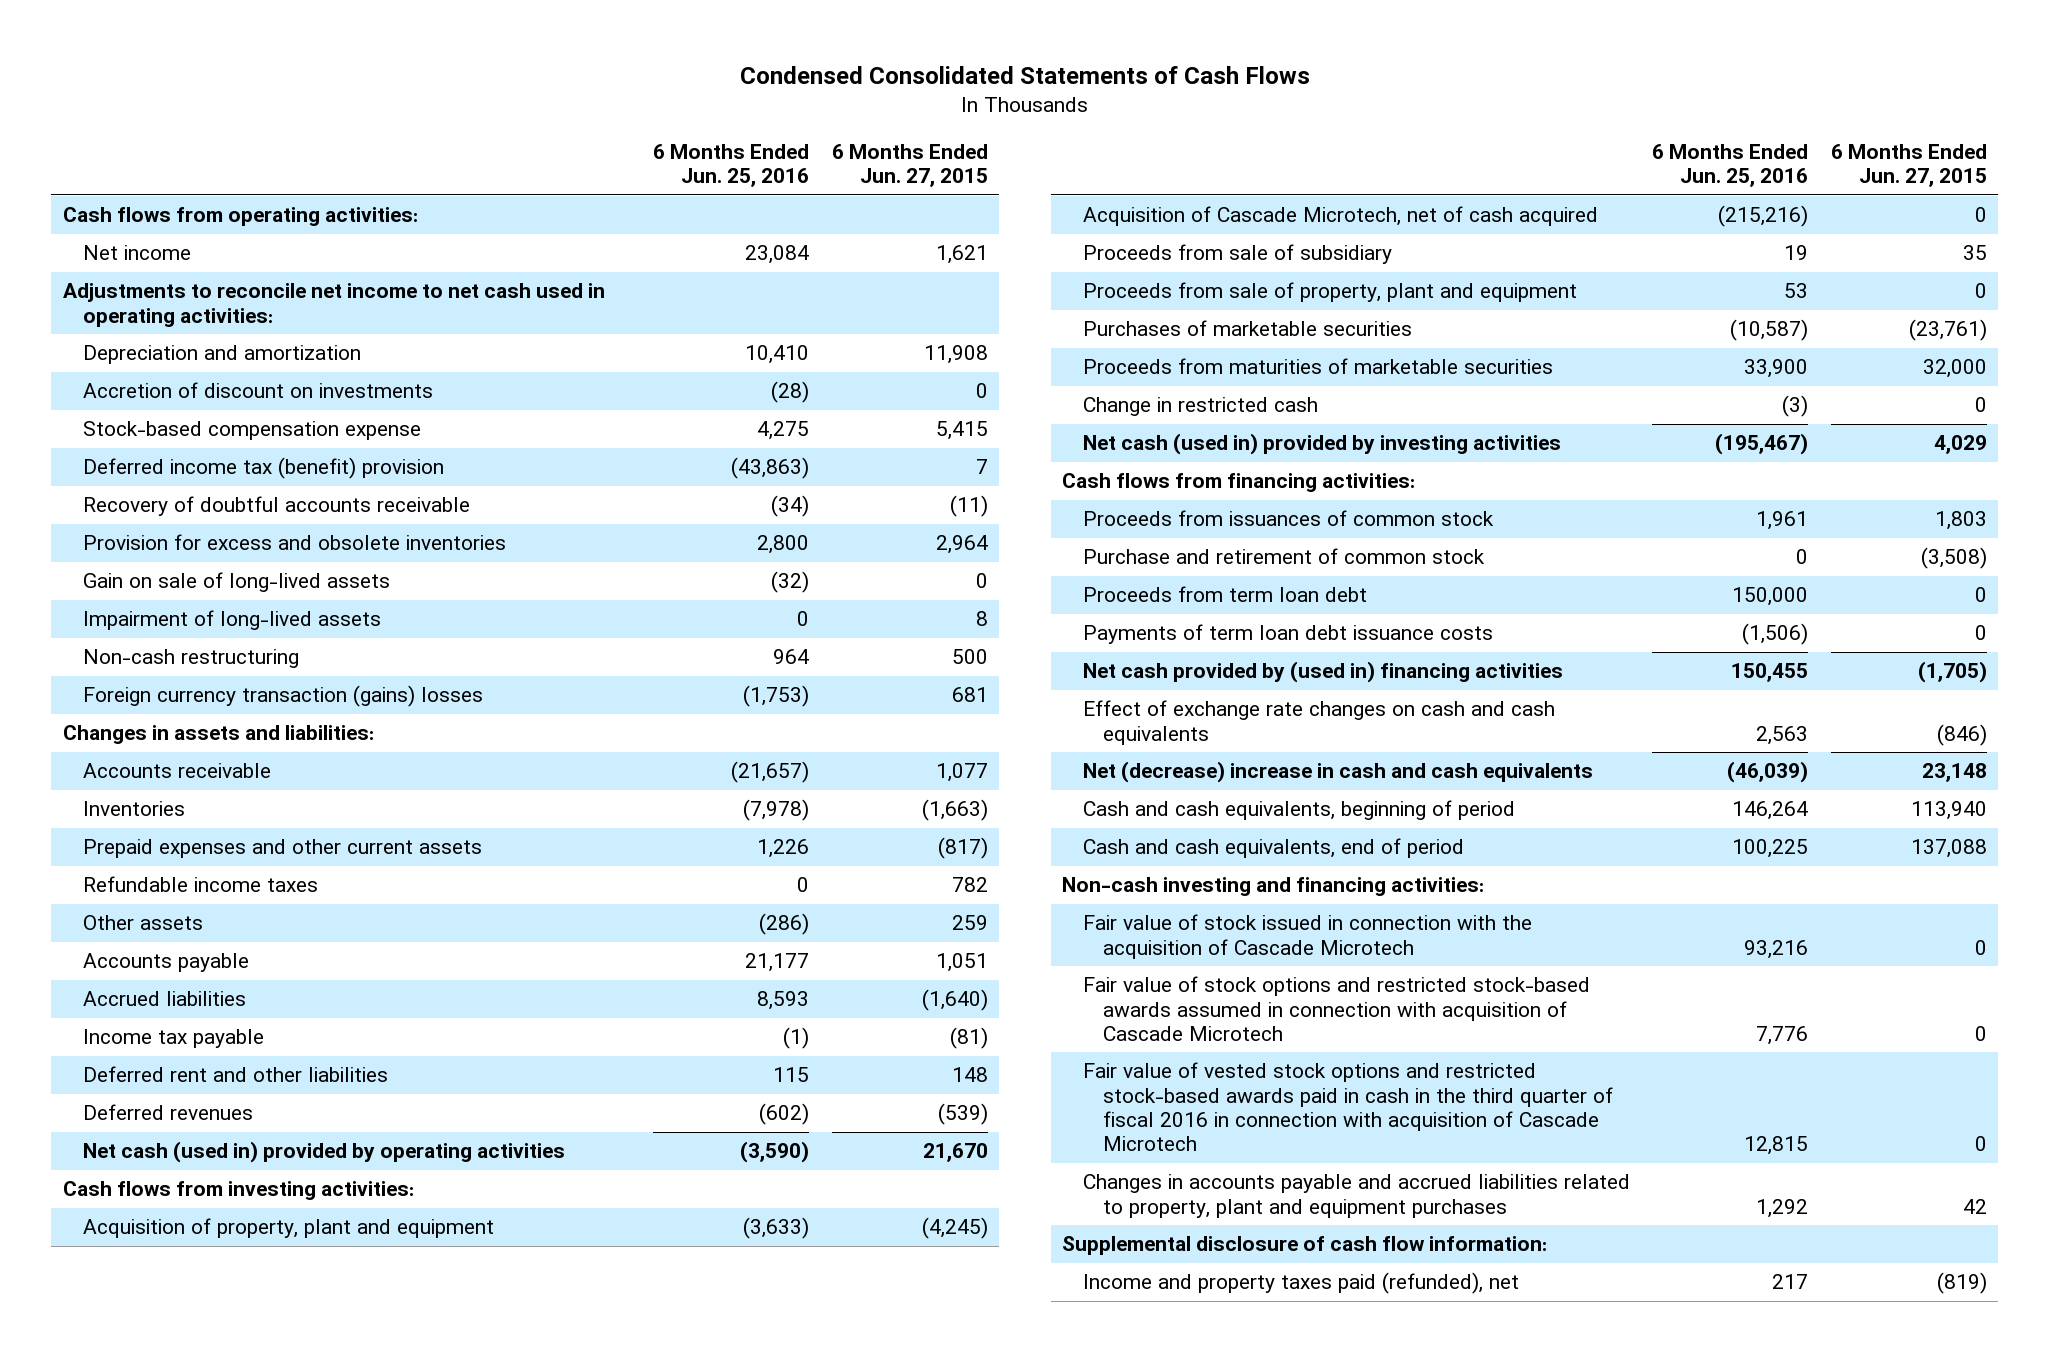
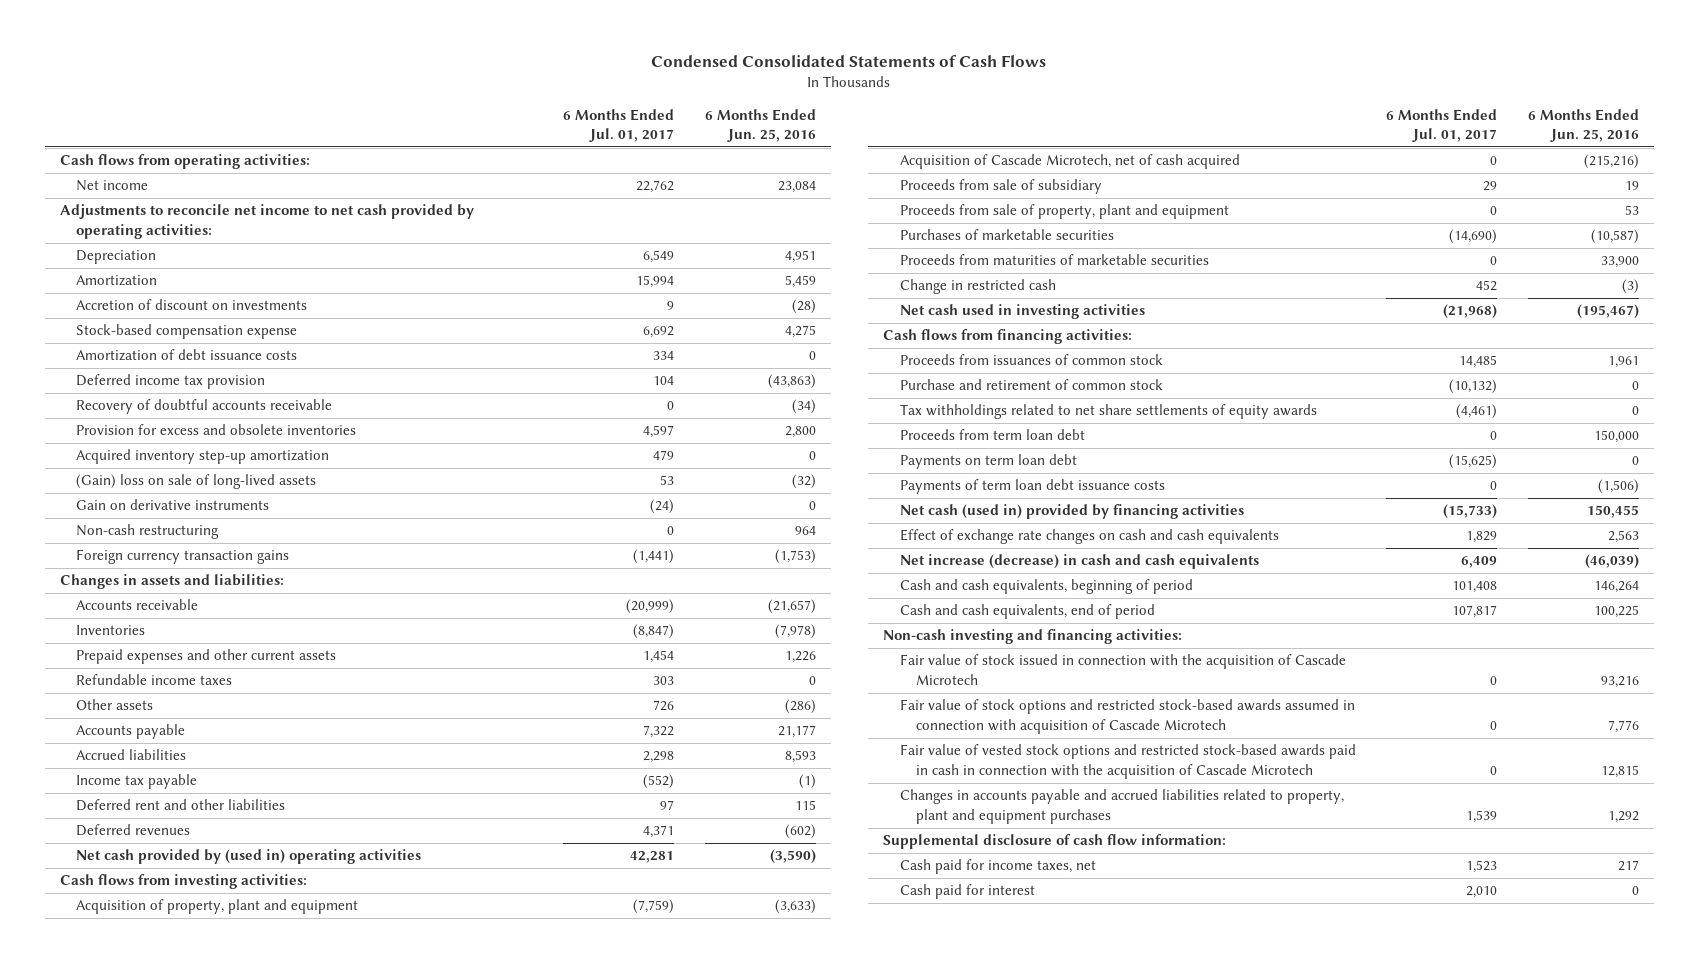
- | 6 Months Ended Jun. 25, 2016 | 6 Months Ended Jun. 27, 2015
+ | 6 Months Ended Jul. 01, 2017 | 6 Months Ended Jun. 25, 2016
- Adjustments to reconcile net income to net cash used in operating activities:
- Depreciation and amortization | 10,410 | 11,908
+ Adjustments to reconcile net income to net cash provided by operating activities:
+ Depreciation | 6,549 | 4,951
+ Amortization | 15,994 | 5,459
- Deferred income tax (benefit) provision | (43,863) | 7
+ Amortization of debt issuance costs | 334 | 0
+ Deferred income tax provision | 104 | (43,863)
- Gain on sale of long-lived assets | (32) | 0
- Impairment of long-lived assets | 0 | 8
+ Acquired inventory step-up amortization | 479 | 0
+ (Gain) loss on sale of long-lived assets | 53 | (32)
+ Gain on derivative instruments | (24) | 0
- Foreign currency transaction (gains) losses | (1,753) | 681
+ Foreign currency transaction gains | (1,441) | (1,753)
- Net cash (used in) provided by operating activities | (3,590) | 21,670
+ Net cash provided by (used in) operating activities | 42,281 | (3,590)
- Net cash (used in) provided by investing activities | (195,467) | 4,029
+ Net cash used in investing activities | (21,968) | (195,467)
+ Tax withholdings related to net share settlements of equity awards | (4,461) | 0
+ Payments on term loan debt | (15,625) | 0
- Net cash provided by (used in) financing activities | 150,455 | (1,705)
+ Net cash (used in) provided by financing activities | (15,733) | 150,455
- Net (decrease) increase in cash and cash equivalents | (46,039) | 23,148
+ Net increase (decrease) in cash and cash equivalents | 6,409 | (46,039)
- Fair value of vested stock options and restricted stock-based awards paid in cash in the third quarter of fiscal 2016 in connection with acquisition of Cascade Microtech | 12,815 | 0
+ Fair value of vested stock options and restricted stock-based awards paid in cash in connection with the acquisition of Cascade Microtech | 0 | 12,815
- Income and property taxes paid (refunded), net | 217 | (819)
+ Cash paid for income taxes, net | 1,523 | 217
+ Cash paid for interest | 2,010 | 0

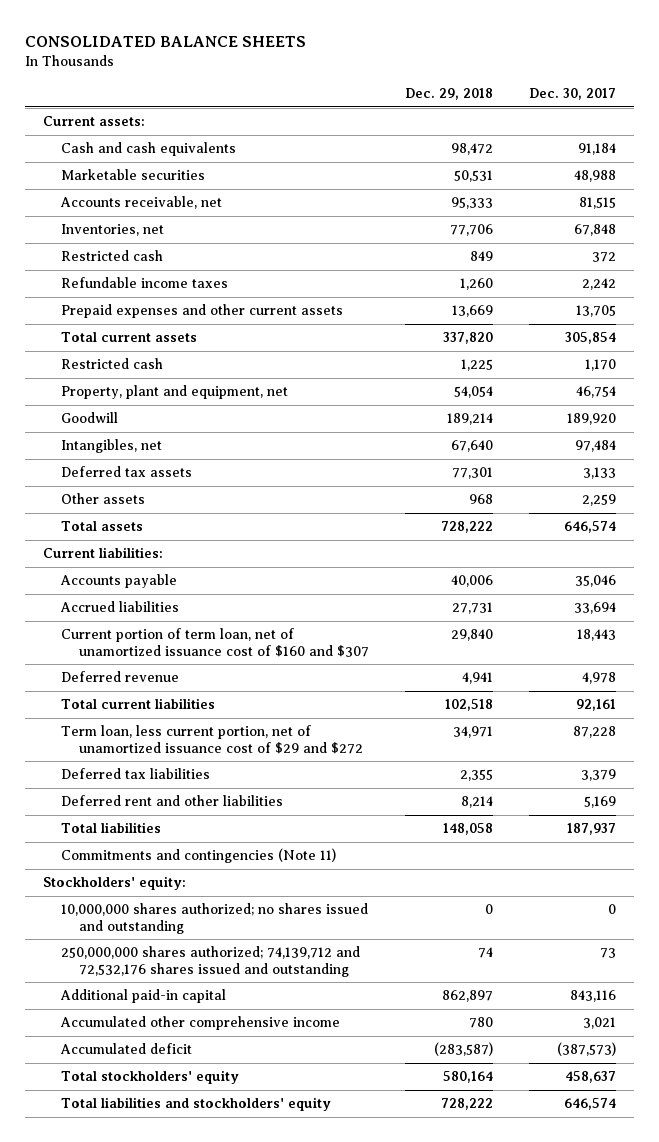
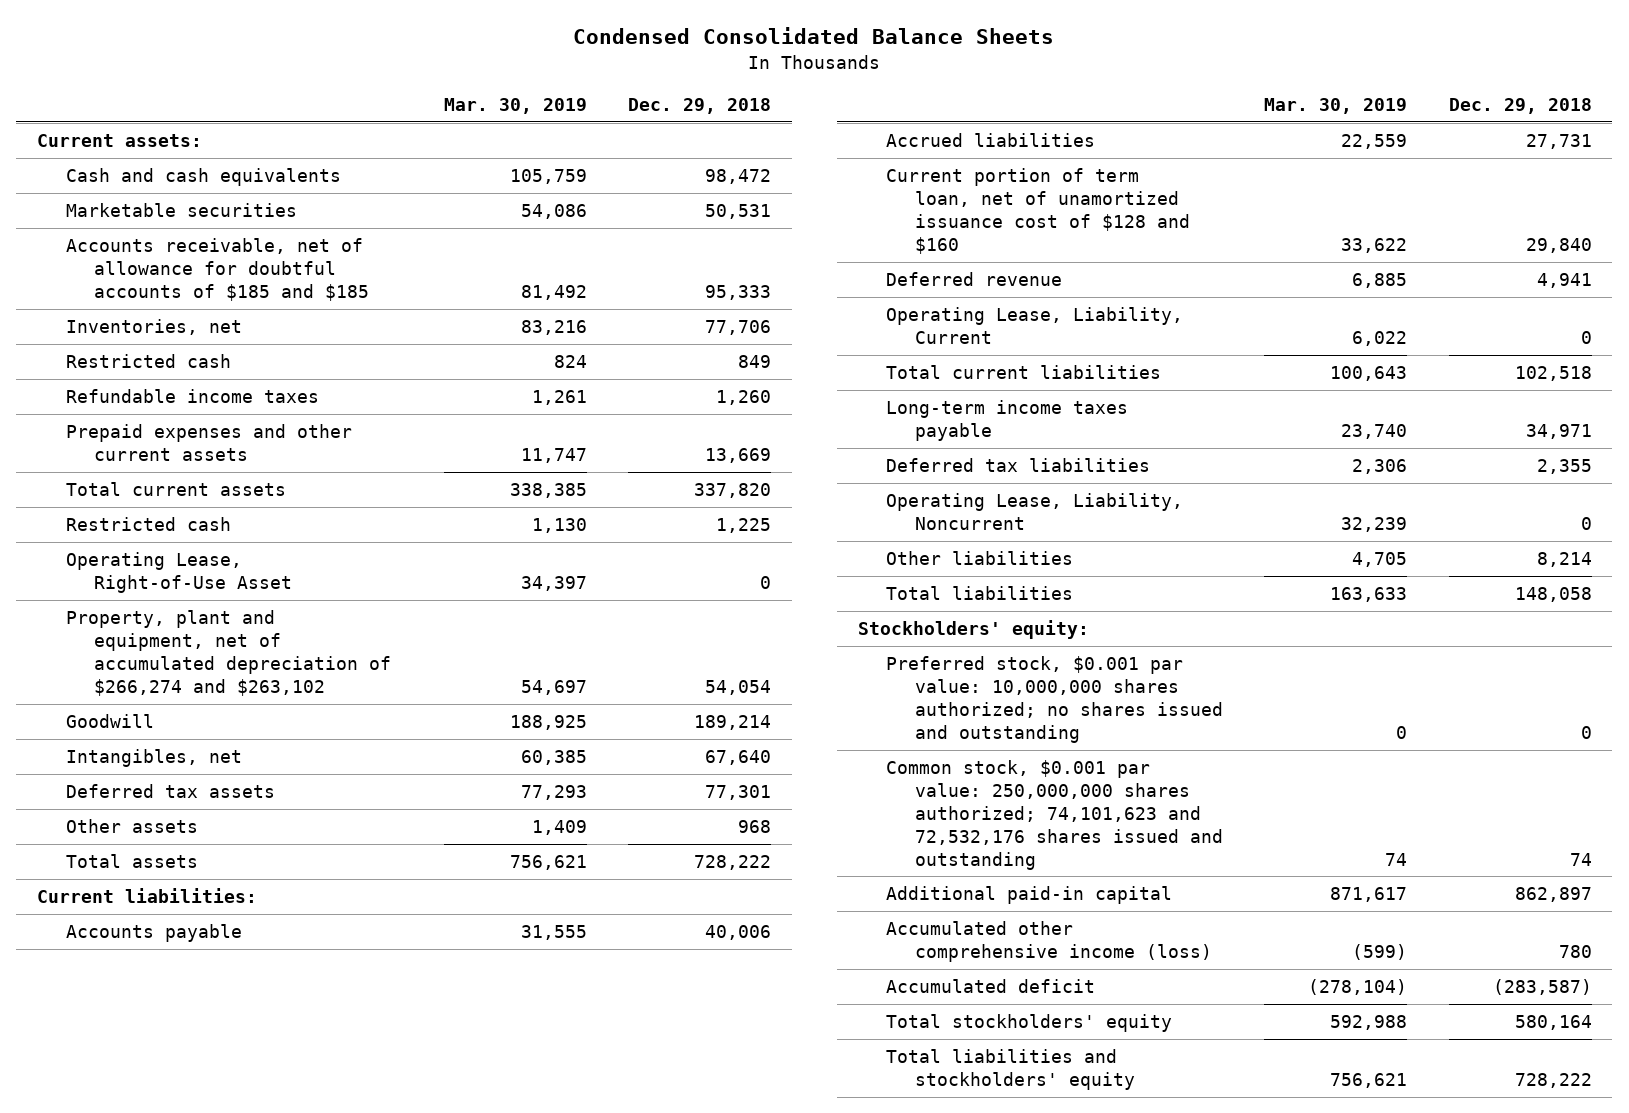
- CONSOLIDATED BALANCE SHEETS
+ Condensed Consolidated Balance Sheets
- | Dec. 29, 2018 | Dec. 30, 2017
+ | Mar. 30, 2019 | Dec. 29, 2018
- Accounts receivable, net | 95,333 | 81,515
+ Accounts receivable, net of allowance for doubtful accounts of $185 and $185 | 81,492 | 95,333
- Property, plant and equipment, net | 54,054 | 46,754
+ Operating Lease, Right-of-Use Asset | 34,397 | 0
+ Property, plant and equipment, net of accumulated depreciation of $266,274 and $263,102 | 54,697 | 54,054
- Current portion of term loan, net of unamortized issuance cost of $160 and $307 | 29,840 | 18,443
+ Current portion of term loan, net of unamortized issuance cost of $128 and $160 | 33,622 | 29,840
+ Operating Lease, Liability, Current | 6,022 | 0
- Term loan, less current portion, net of unamortized issuance cost of $29 and $272 | 34,971 | 87,228
+ Long-term income taxes payable | 23,740 | 34,971
- Deferred rent and other liabilities | 8,214 | 5,169
+ Operating Lease, Liability, Noncurrent | 32,239 | 0
+ Other liabilities | 4,705 | 8,214
- Commitments and contingencies (Note 11)
- 10,000,000 shares authorized; no shares issued and outstanding | 0 | 0
- 250,000,000 shares authorized; 74,139,712 and 72,532,176 shares issued and outstanding | 74 | 73
+ Preferred stock, $0.001 par value: 10,000,000 shares authorized; no shares issued and outstanding | 0 | 0
+ Common stock, $0.001 par value: 250,000,000 shares authorized; 74,101,623 and 72,532,176 shares issued and outstanding | 74 | 74
- Accumulated other comprehensive income | 780 | 3,021
+ Accumulated other comprehensive income (loss) | (599) | 780

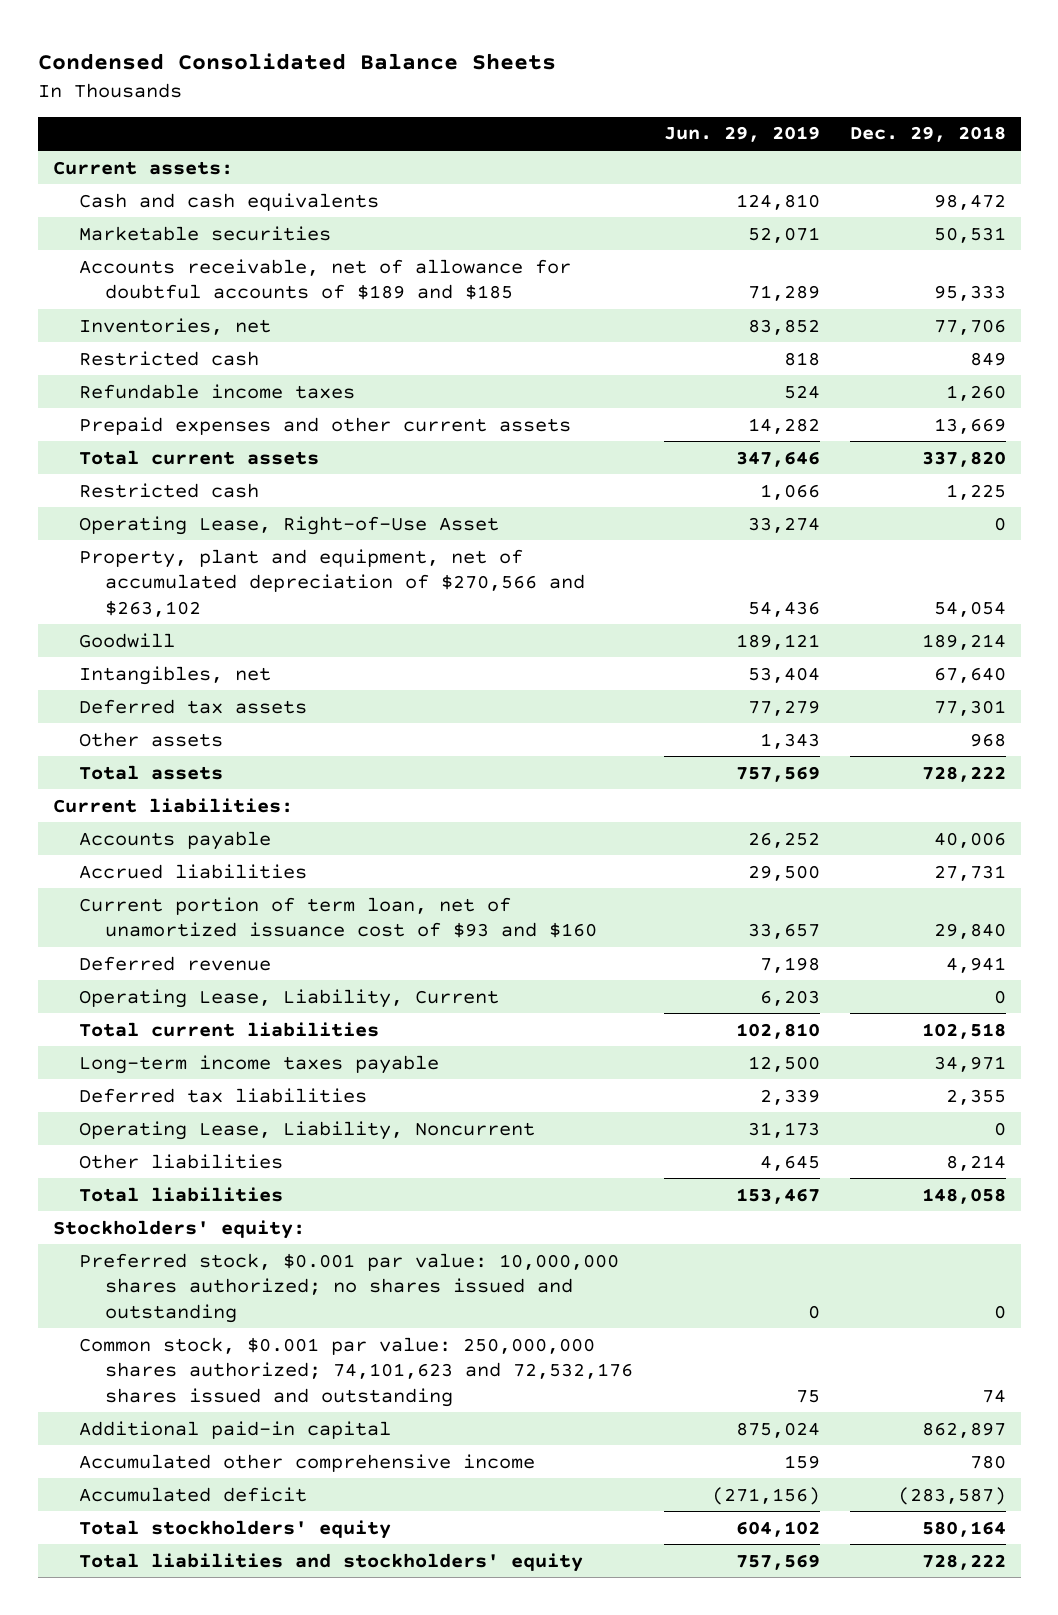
- | Mar. 30, 2019 | Dec. 29, 2018
+ | Jun. 29, 2019 | Dec. 29, 2018
- Accounts receivable, net of allowance for doubtful accounts of $185 and $185 | 81,492 | 95,333
+ Accounts receivable, net of allowance for doubtful accounts of $189 and $185 | 71,289 | 95,333
- Property, plant and equipment, net of accumulated depreciation of $266,274 and $263,102 | 54,697 | 54,054
+ Property, plant and equipment, net of accumulated depreciation of $270,566 and $263,102 | 54,436 | 54,054
- Current portion of term loan, net of unamortized issuance cost of $128 and $160 | 33,622 | 29,840
+ Current portion of term loan, net of unamortized issuance cost of $93 and $160 | 33,657 | 29,840
- Accumulated other comprehensive income (loss) | (599) | 780
+ Accumulated other comprehensive income | 159 | 780

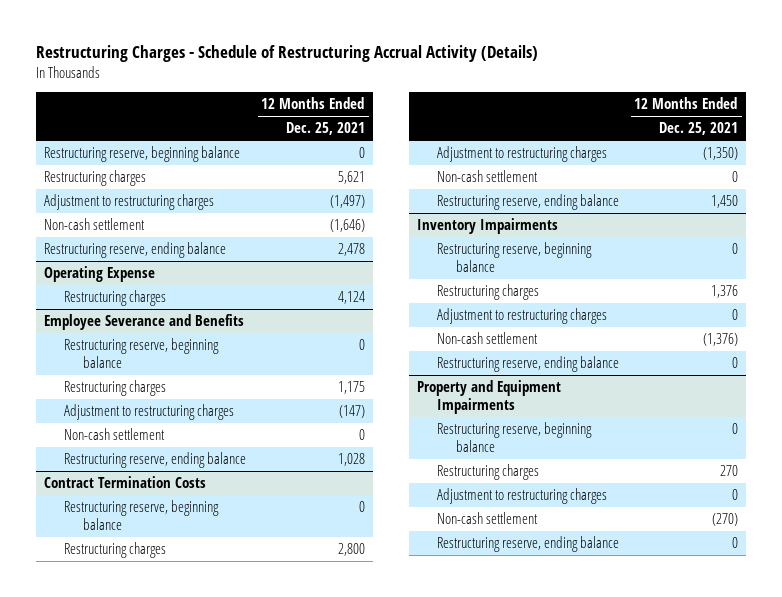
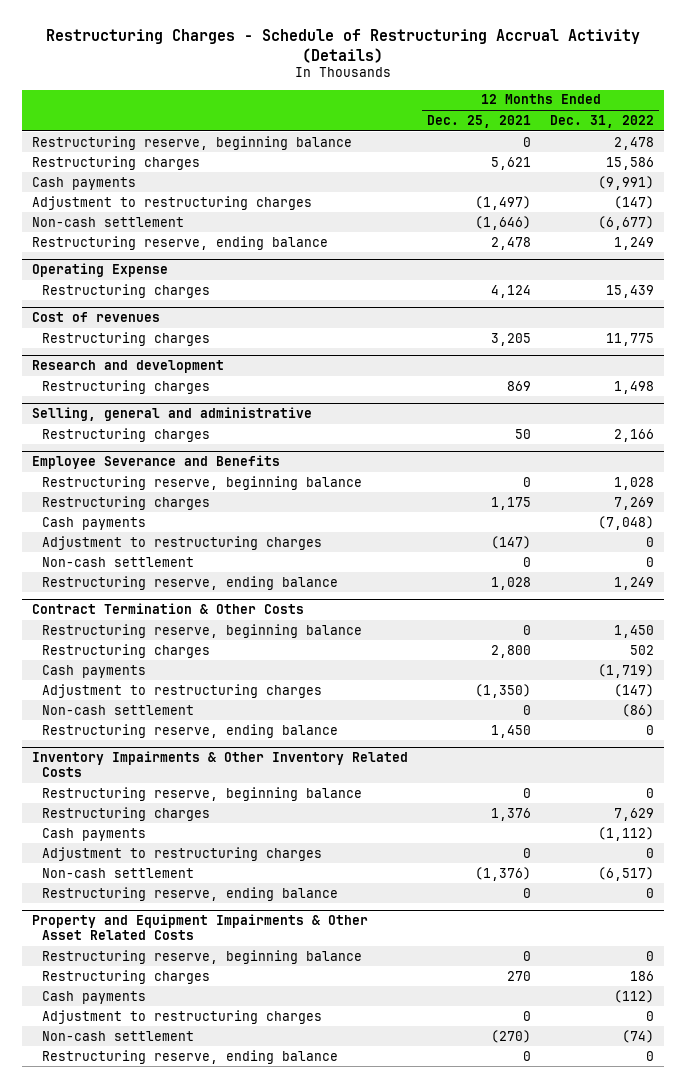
- | 12 Months Ended Dec. 25, 2021
+ | 12 Months Ended Dec. 25, 2021 | 12 Months Ended Dec. 31, 2022
+ Cash payments | | (9,991)
+ Cost of revenues
+ Restructuring charges | 3,205 | 11,775
+ Research and development
+ Restructuring charges | 869 | 1,498
+ Selling, general and administrative
+ Restructuring charges | 50 | 2,166
@ Employee Severance and Benefits
+ Cash payments | | (7,048)
- Contract Termination Costs
+ Contract Termination & Other Costs
+ Cash payments | | (1,719)
- Inventory Impairments
+ Inventory Impairments & Other Inventory Related Costs
+ Cash payments | | (1,112)
- Property and Equipment Impairments
+ Property and Equipment Impairments & Other Asset Related Costs
+ Cash payments | | (112)

